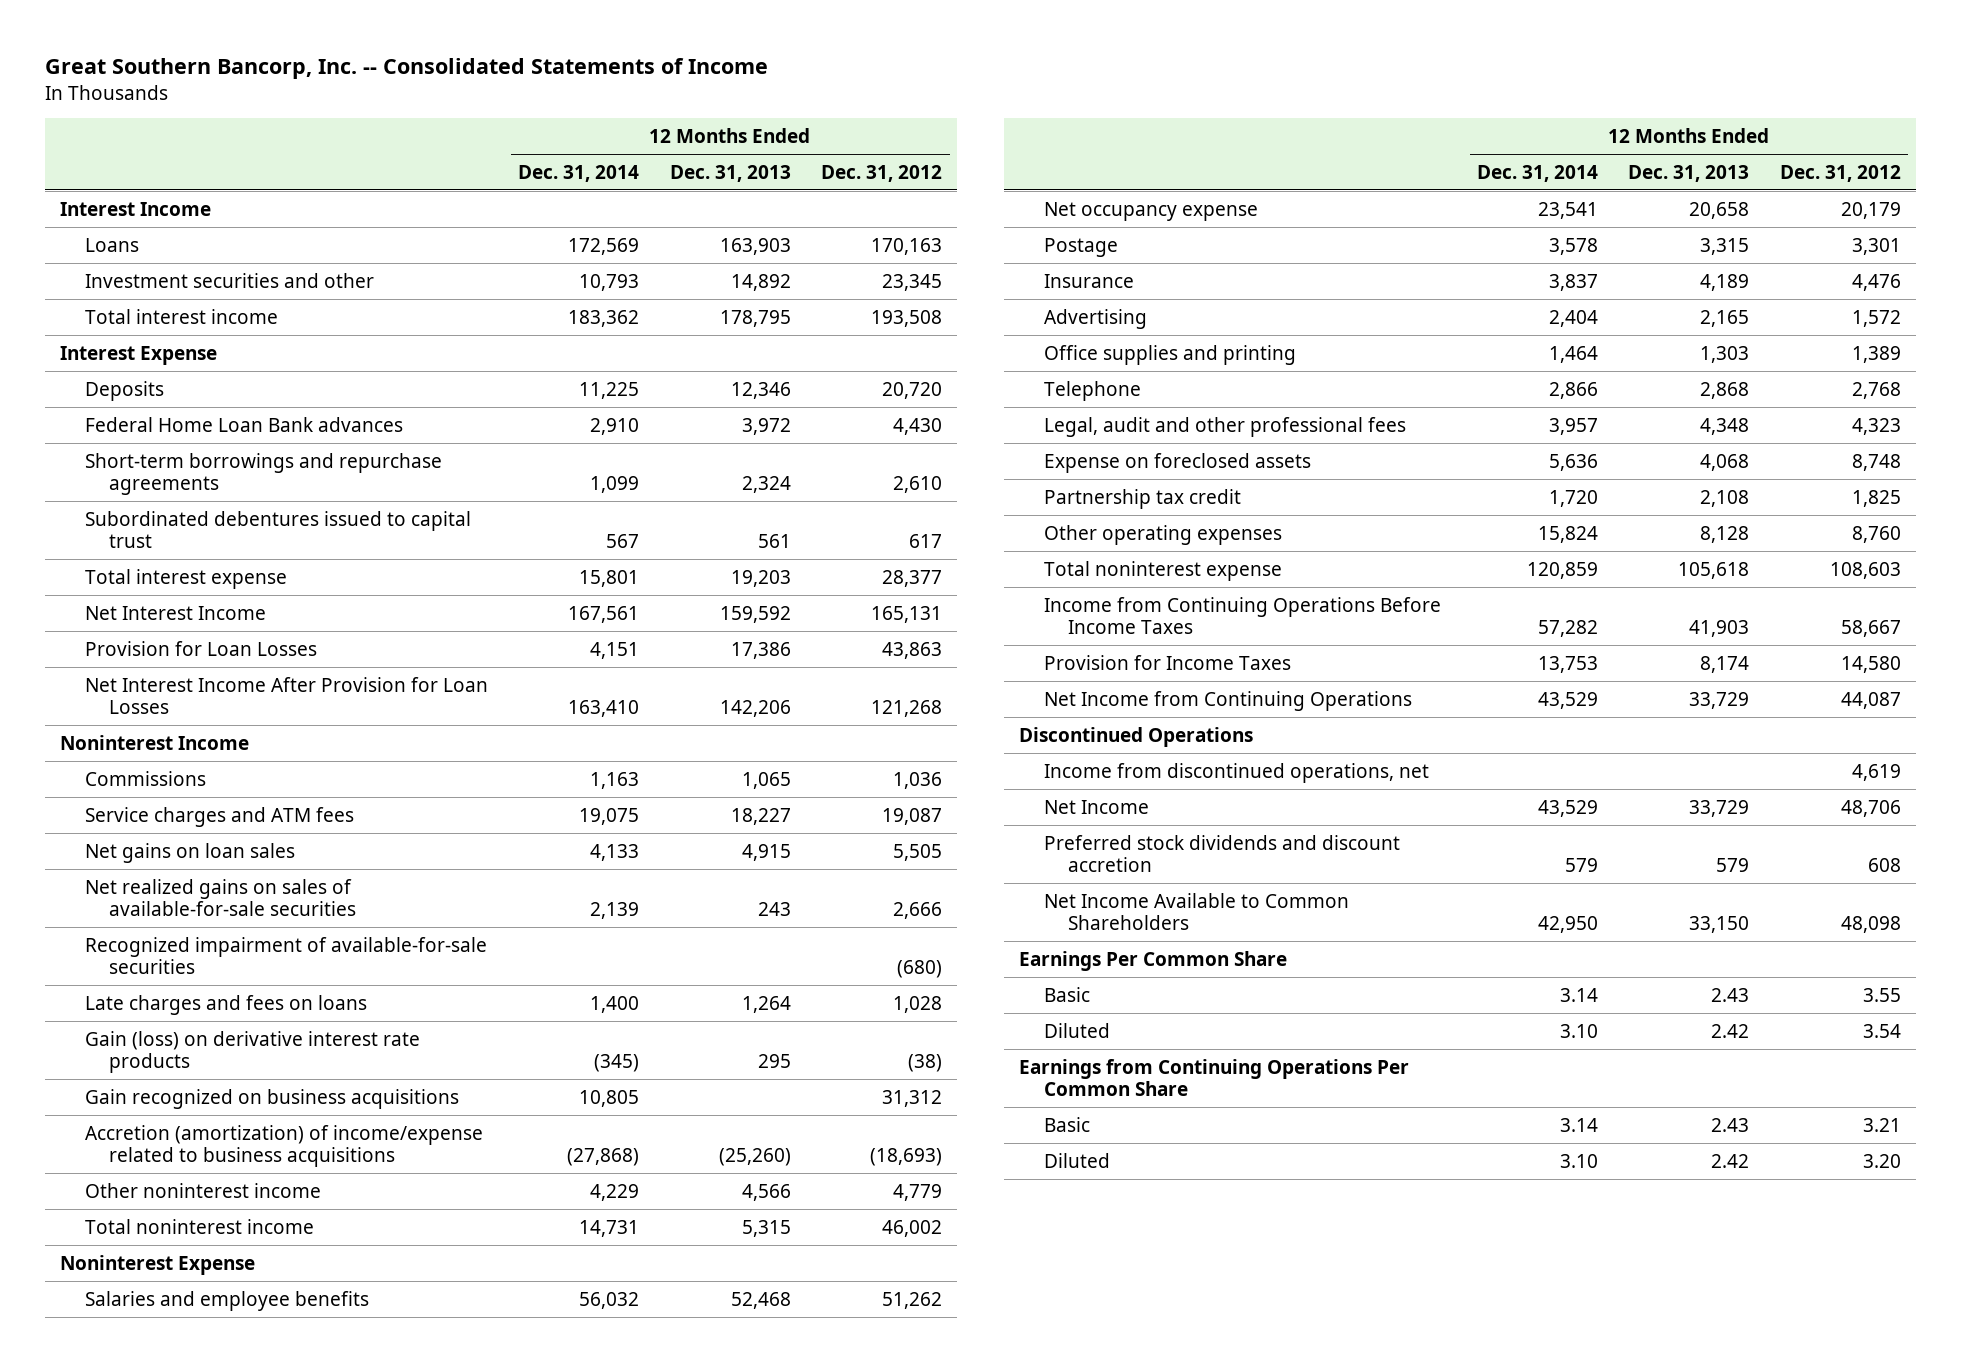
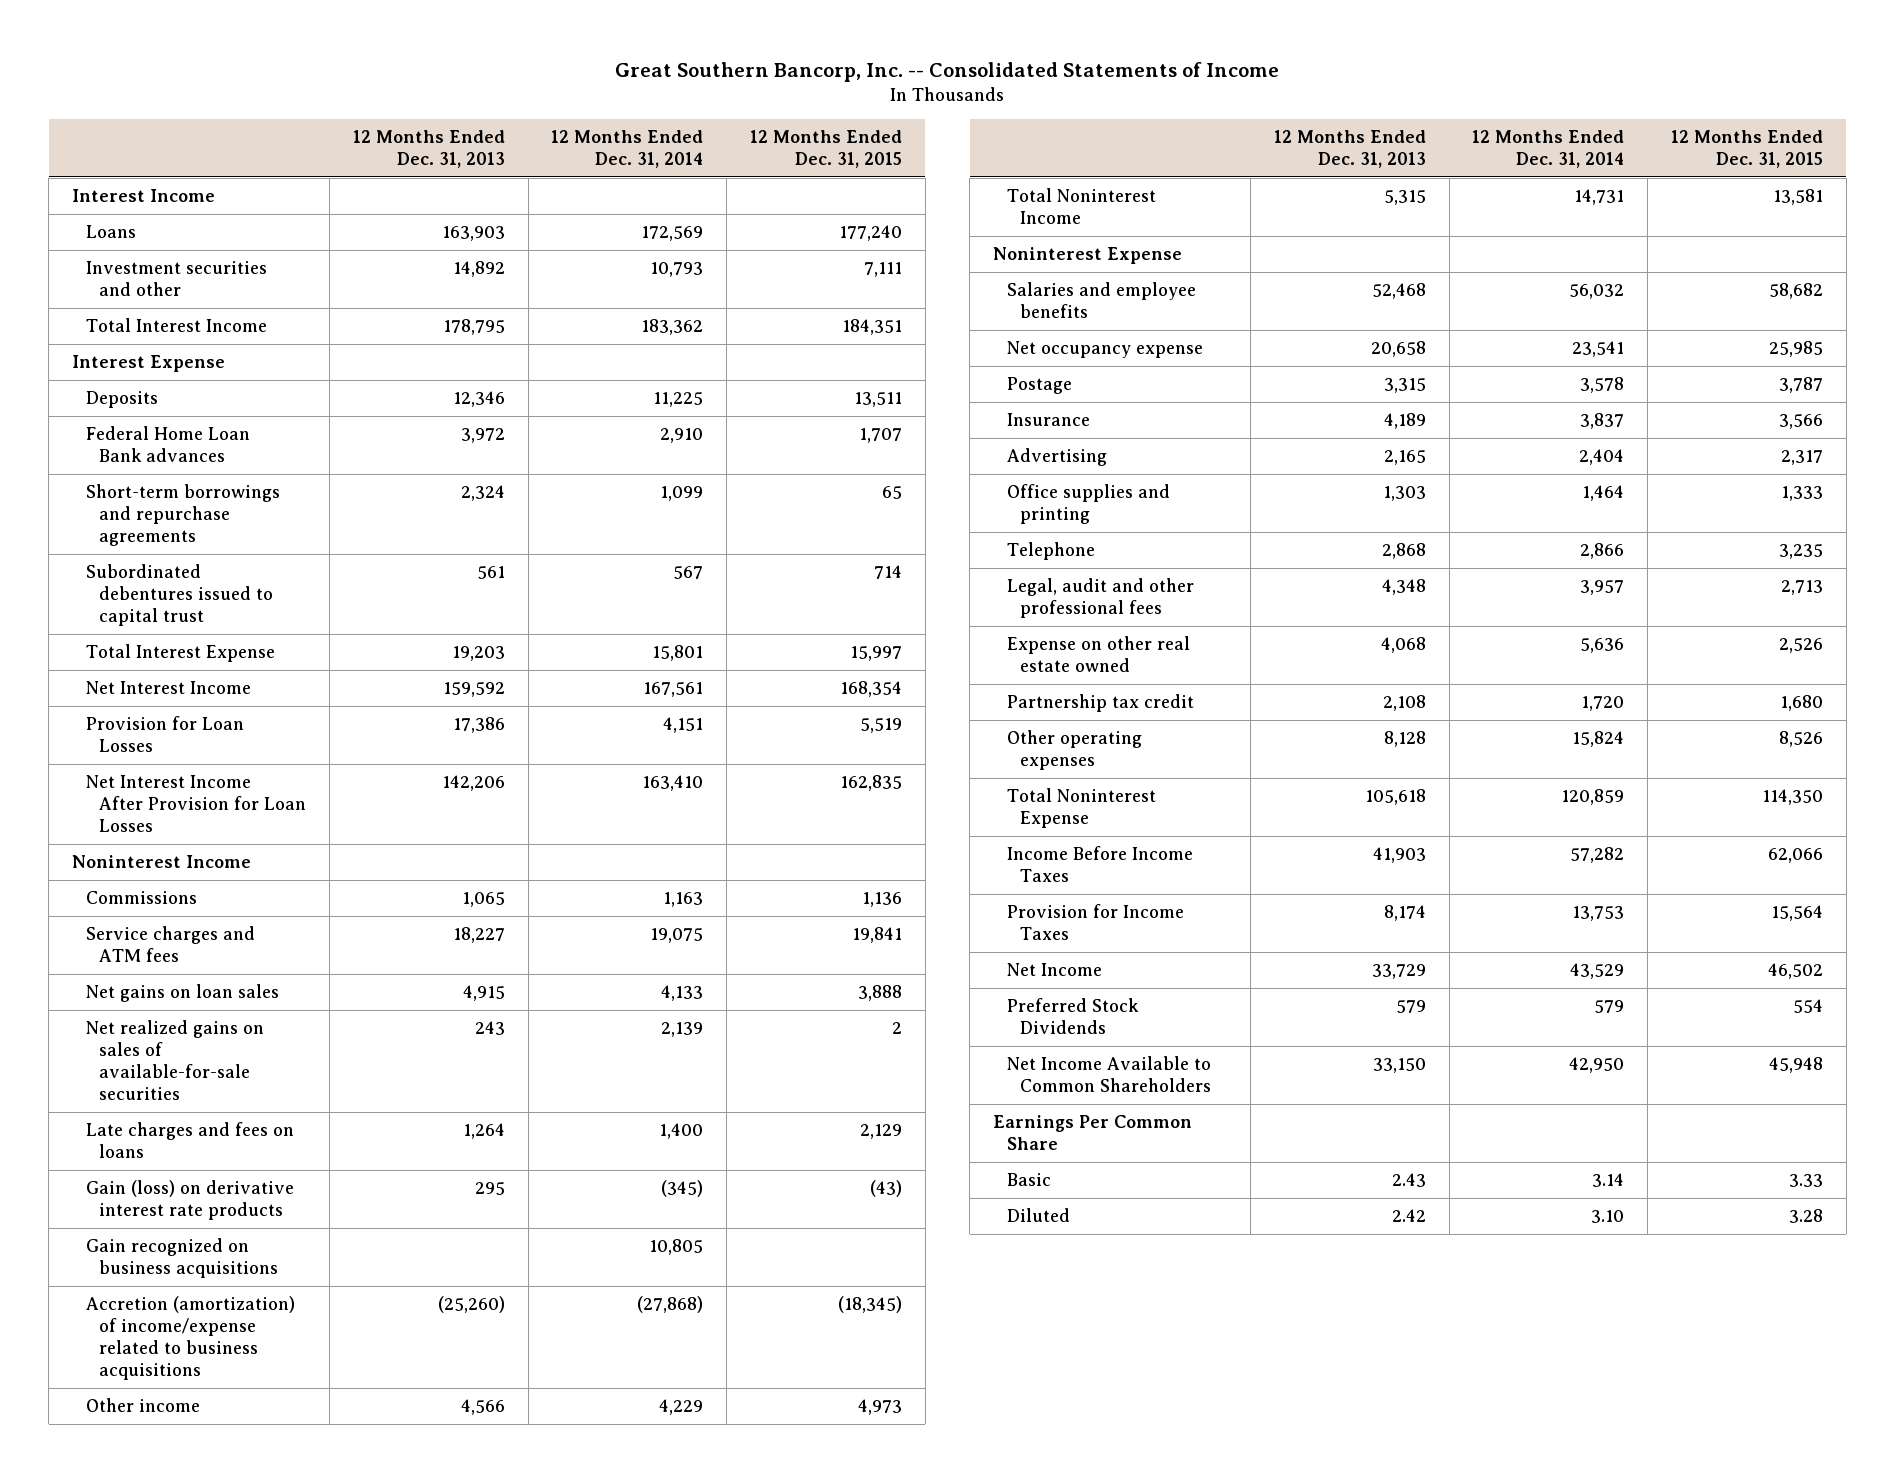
- | 12 Months Ended Dec. 31, 2014 | 12 Months Ended Dec. 31, 2013 | 12 Months Ended Dec. 31, 2012
+ | 12 Months Ended Dec. 31, 2013 | 12 Months Ended Dec. 31, 2014 | 12 Months Ended Dec. 31, 2015
- Total interest income | 183,362 | 178,795 | 193,508
+ Total Interest Income | 178,795 | 183,362 | 184,351
- Total interest expense | 15,801 | 19,203 | 28,377
+ Total Interest Expense | 19,203 | 15,801 | 15,997
- Recognized impairment of available-for-sale securities | | | (680)
- Other noninterest income | 4,229 | 4,566 | 4,779
- Total noninterest income | 14,731 | 5,315 | 46,002
+ Other income | 4,566 | 4,229 | 4,973
+ Total Noninterest Income | 5,315 | 14,731 | 13,581
- Expense on foreclosed assets | 5,636 | 4,068 | 8,748
+ Expense on other real estate owned | 4,068 | 5,636 | 2,526
- Total noninterest expense | 120,859 | 105,618 | 108,603
- Income from Continuing Operations Before Income Taxes | 57,282 | 41,903 | 58,667
+ Total Noninterest Expense | 105,618 | 120,859 | 114,350
+ Income Before Income Taxes | 41,903 | 57,282 | 62,066
- Net Income from Continuing Operations | 43,529 | 33,729 | 44,087
- Discontinued Operations
- Income from discontinued operations, net | | | 4,619
- Preferred stock dividends and discount accretion | 579 | 579 | 608
+ Preferred Stock Dividends | 579 | 579 | 554
- Earnings from Continuing Operations Per Common Share
- Basic | 3.14 | 2.43 | 3.21
- Diluted | 3.10 | 2.42 | 3.20

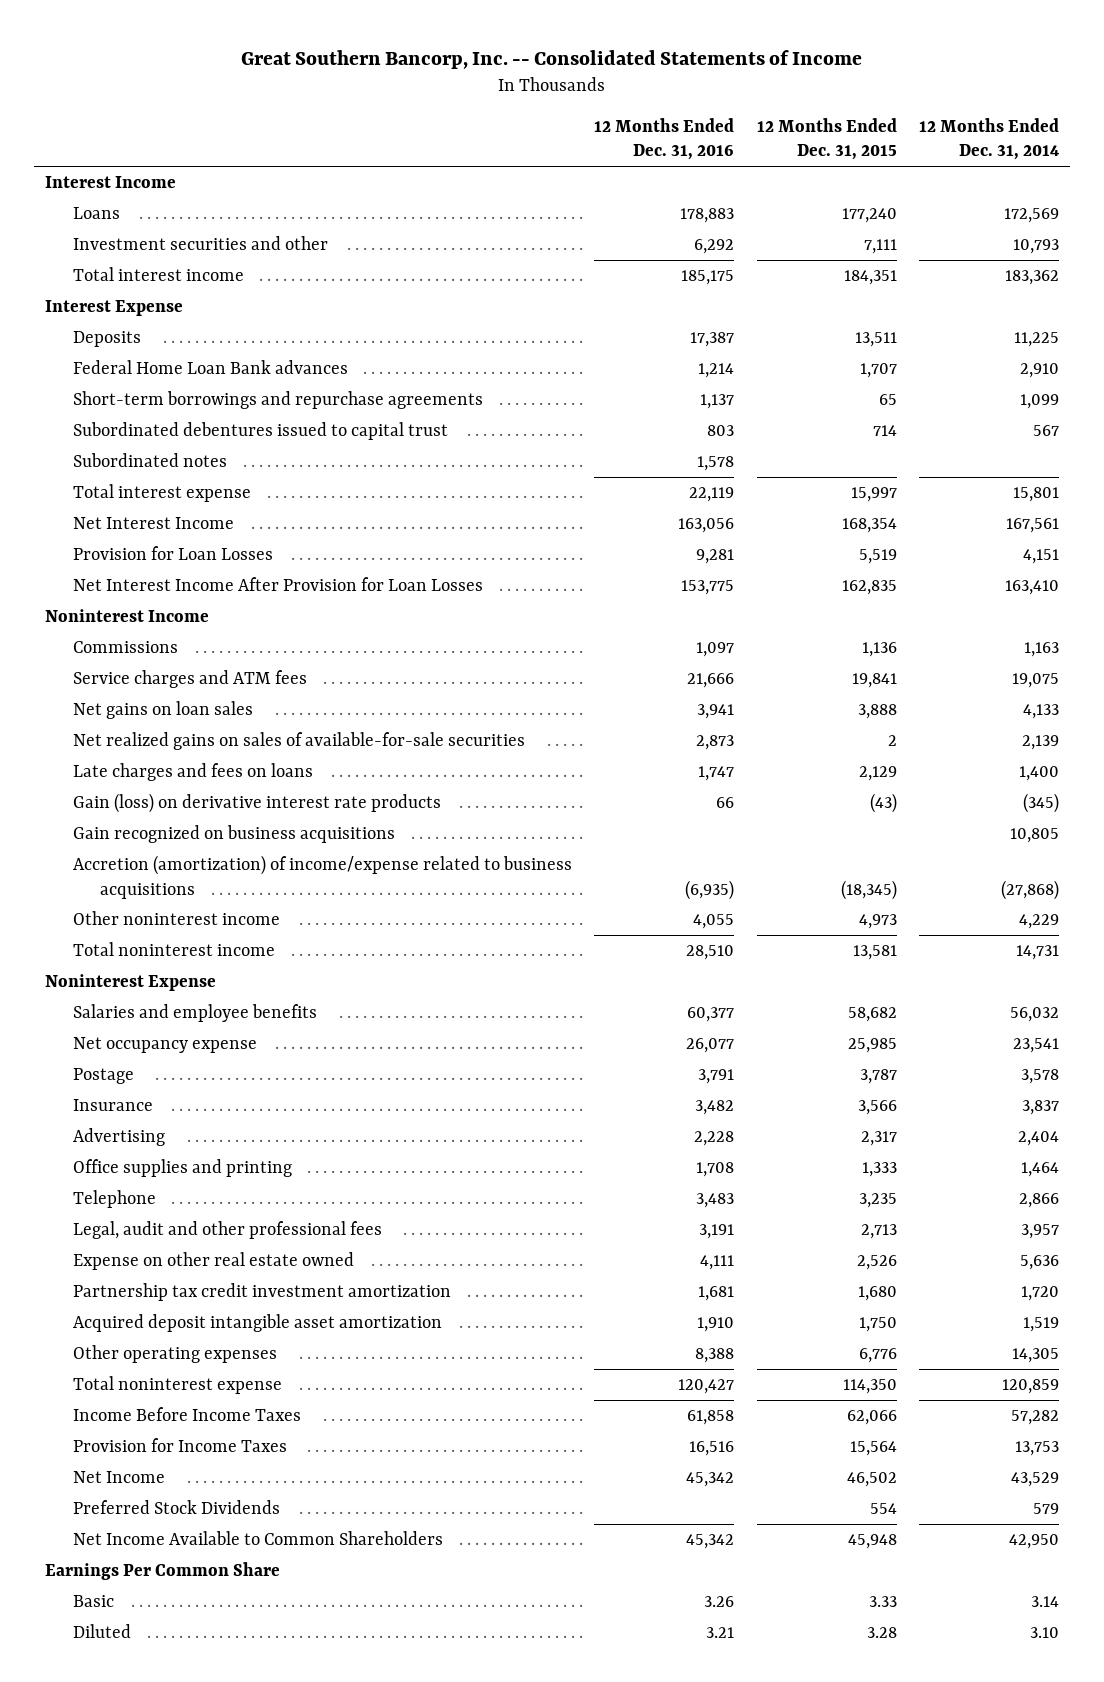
- | 12 Months Ended Dec. 31, 2013 | 12 Months Ended Dec. 31, 2014 | 12 Months Ended Dec. 31, 2015
+ | 12 Months Ended Dec. 31, 2016 | 12 Months Ended Dec. 31, 2015 | 12 Months Ended Dec. 31, 2014
- Total Interest Income | 178,795 | 183,362 | 184,351
+ Total interest income | 185,175 | 184,351 | 183,362
- Total Interest Expense | 19,203 | 15,801 | 15,997
+ Subordinated notes | 1,578 | |
+ Total interest expense | 22,119 | 15,997 | 15,801
- Other income | 4,566 | 4,229 | 4,973
- Total Noninterest Income | 5,315 | 14,731 | 13,581
+ Other noninterest income | 4,055 | 4,973 | 4,229
+ Total noninterest income | 28,510 | 13,581 | 14,731
- Partnership tax credit | 2,108 | 1,720 | 1,680
- Other operating expenses | 8,128 | 15,824 | 8,526
- Total Noninterest Expense | 105,618 | 120,859 | 114,350
+ Partnership tax credit investment amortization | 1,681 | 1,680 | 1,720
+ Acquired deposit intangible asset amortization | 1,910 | 1,750 | 1,519
+ Other operating expenses | 8,388 | 6,776 | 14,305
+ Total noninterest expense | 120,427 | 114,350 | 120,859

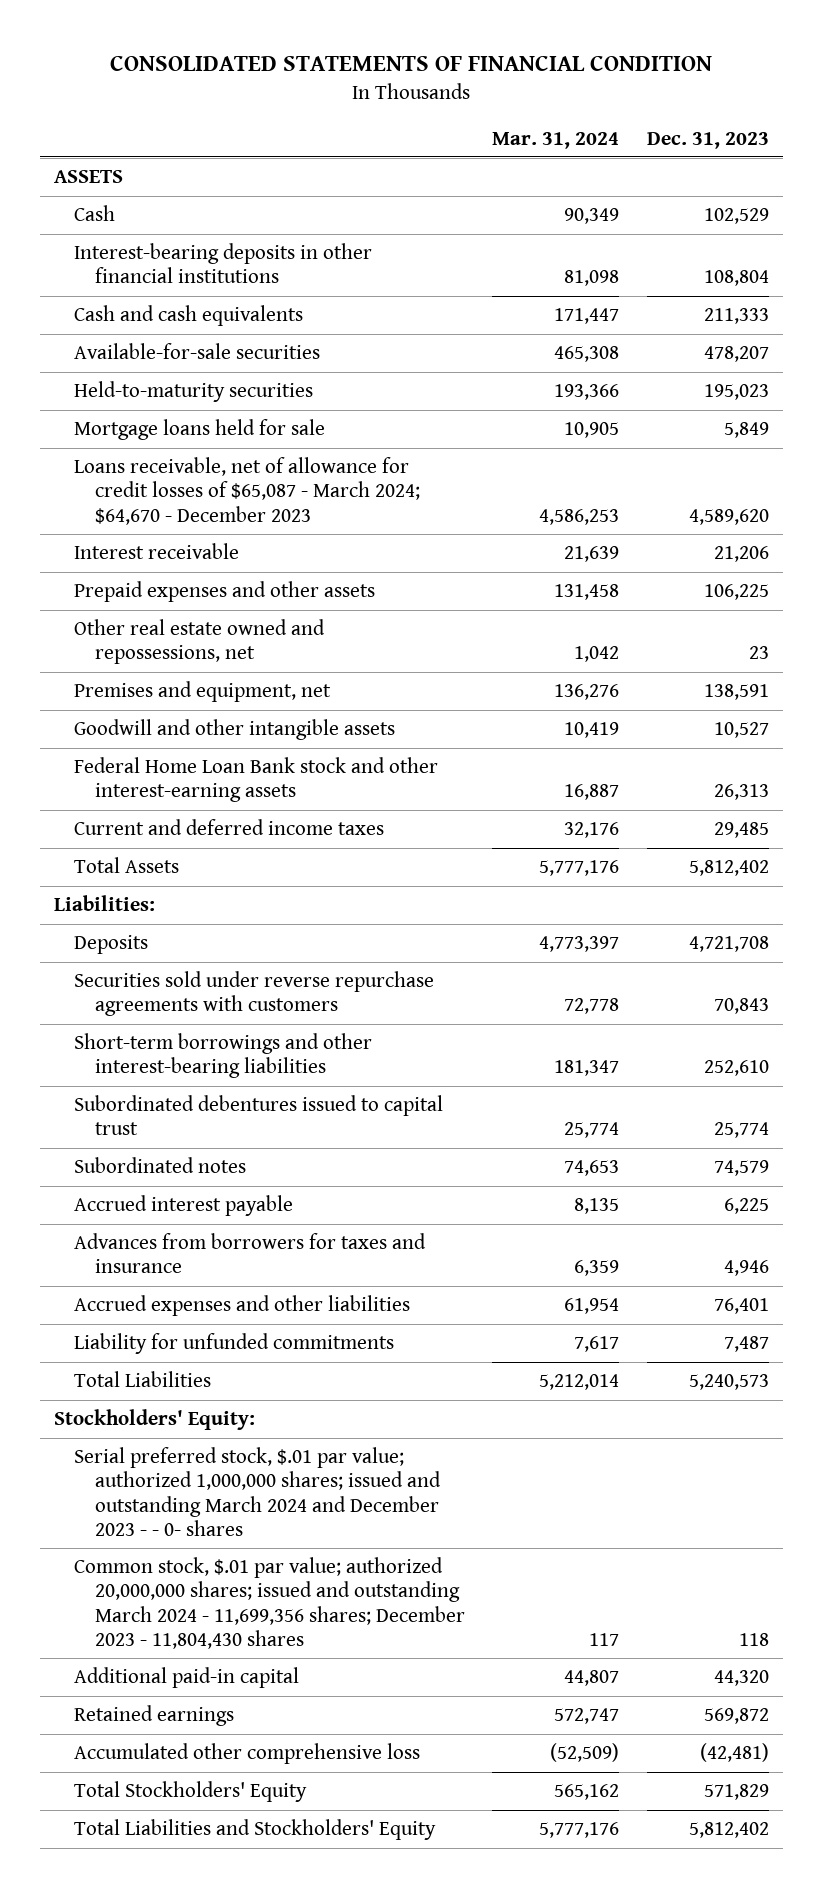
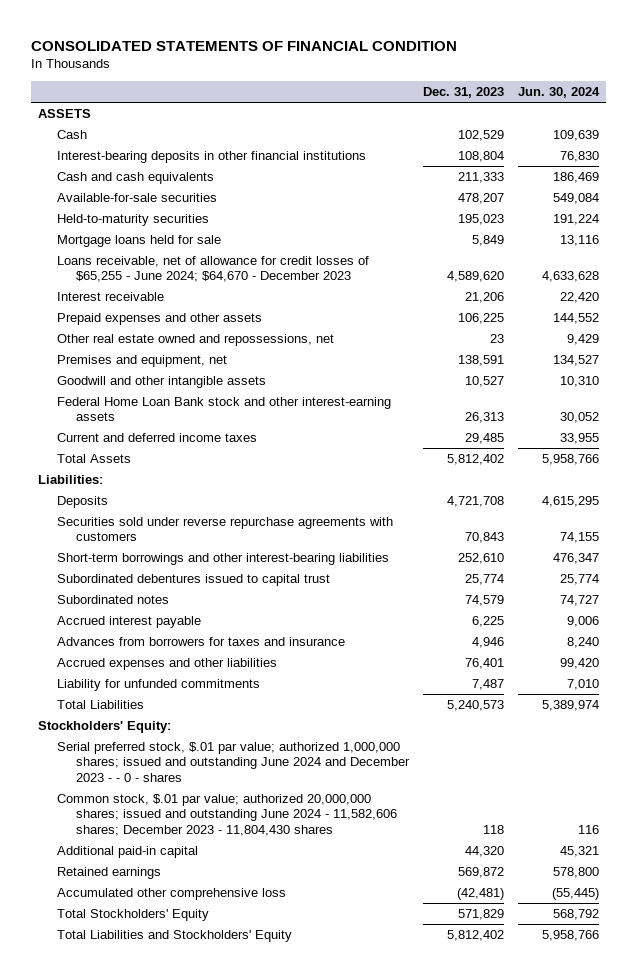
- | Mar. 31, 2024 | Dec. 31, 2023
+ | Dec. 31, 2023 | Jun. 30, 2024
- Loans receivable, net of allowance for credit losses of $65,087 - March 2024; $64,670 - December 2023 | 4,586,253 | 4,589,620
+ Loans receivable, net of allowance for credit losses of $65,255 - June 2024; $64,670 - December 2023 | 4,589,620 | 4,633,628
- Serial preferred stock, $.01 par value; authorized 1,000,000 shares; issued and outstanding March 2024 and December 2023 - - 0- shares
- Common stock, $.01 par value; authorized 20,000,000 shares; issued and outstanding March 2024 - 11,699,356 shares; December 2023 - 11,804,430 shares | 117 | 118
+ Serial preferred stock, $.01 par value; authorized 1,000,000 shares; issued and outstanding June 2024 and December 2023 - - 0 - shares
+ Common stock, $.01 par value; authorized 20,000,000 shares; issued and outstanding June 2024 - 11,582,606 shares; December 2023 - 11,804,430 shares | 118 | 116

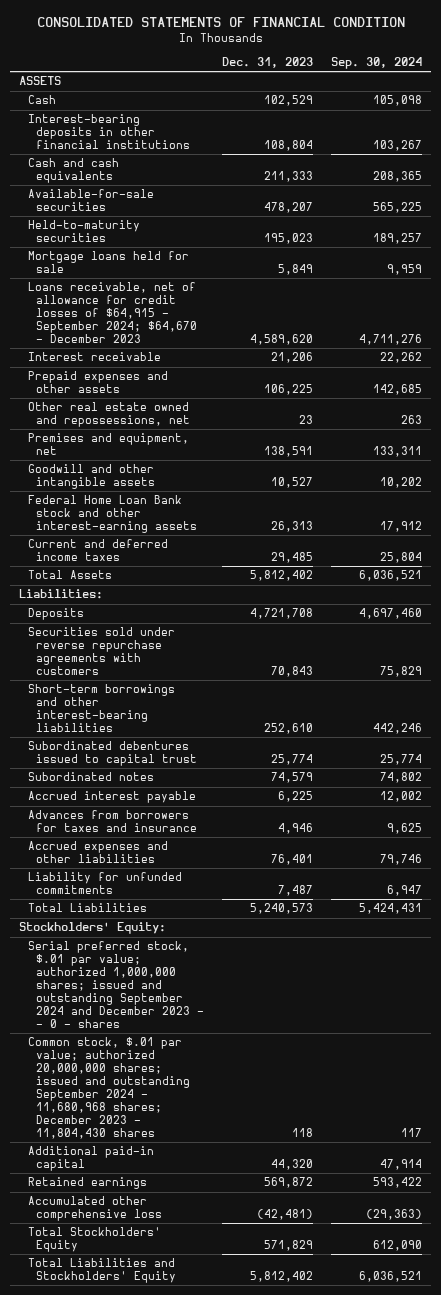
- | Dec. 31, 2023 | Jun. 30, 2024
+ | Dec. 31, 2023 | Sep. 30, 2024
- Loans receivable, net of allowance for credit losses of $65,255 - June 2024; $64,670 - December 2023 | 4,589,620 | 4,633,628
+ Loans receivable, net of allowance for credit losses of $64,915 - September 2024; $64,670 - December 2023 | 4,589,620 | 4,711,276
- Serial preferred stock, $.01 par value; authorized 1,000,000 shares; issued and outstanding June 2024 and December 2023 - - 0 - shares
- Common stock, $.01 par value; authorized 20,000,000 shares; issued and outstanding June 2024 - 11,582,606 shares; December 2023 - 11,804,430 shares | 118 | 116
+ Serial preferred stock, $.01 par value; authorized 1,000,000 shares; issued and outstanding September 2024 and December 2023 - - 0 - shares
+ Common stock, $.01 par value; authorized 20,000,000 shares; issued and outstanding September 2024 - 11,680,968 shares; December 2023 - 11,804,430 shares | 118 | 117

